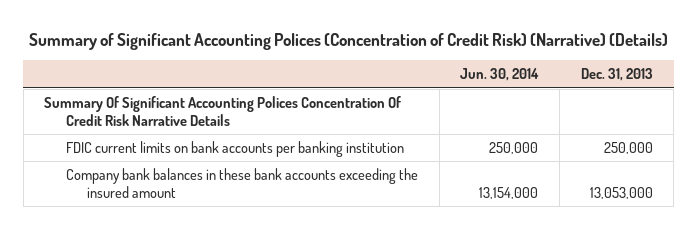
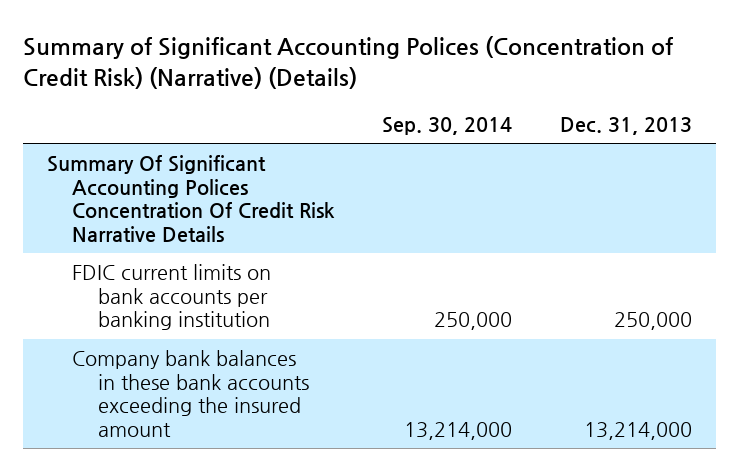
- | Jun. 30, 2014 | Dec. 31, 2013
+ | Sep. 30, 2014 | Dec. 31, 2013
- Company bank balances in these bank accounts exceeding the insured amount | 13,154,000 | 13,053,000
+ Company bank balances in these bank accounts exceeding the insured amount | 13,214,000 | 13,214,000

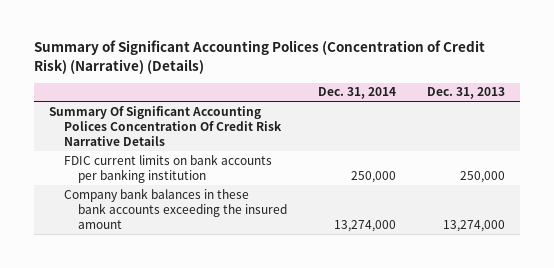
- | Sep. 30, 2014 | Dec. 31, 2013
+ | Dec. 31, 2014 | Dec. 31, 2013
- Company bank balances in these bank accounts exceeding the insured amount | 13,214,000 | 13,214,000
+ Company bank balances in these bank accounts exceeding the insured amount | 13,274,000 | 13,274,000

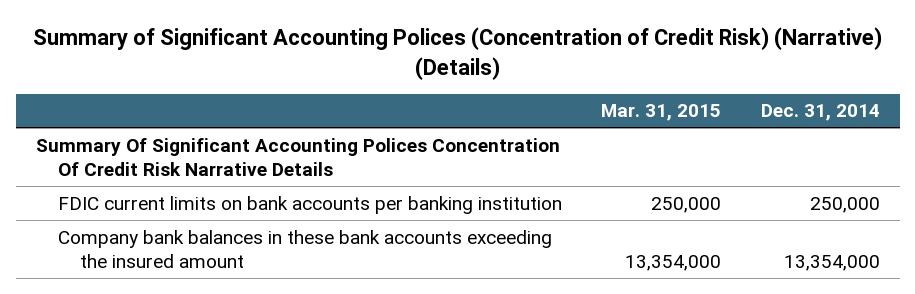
- | Dec. 31, 2014 | Dec. 31, 2013
+ | Mar. 31, 2015 | Dec. 31, 2014
- Company bank balances in these bank accounts exceeding the insured amount | 13,274,000 | 13,274,000
+ Company bank balances in these bank accounts exceeding the insured amount | 13,354,000 | 13,354,000

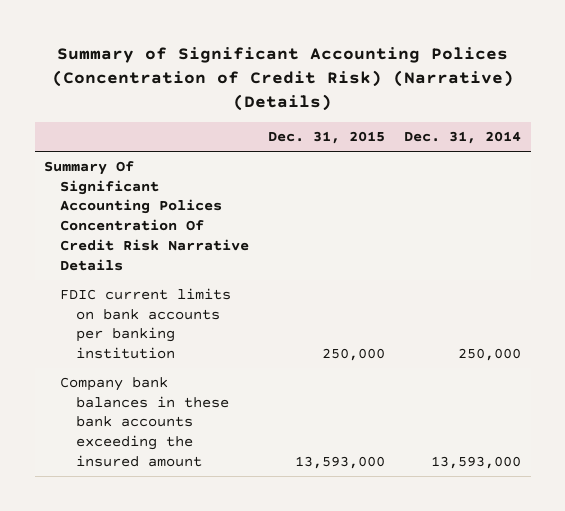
- | Mar. 31, 2015 | Dec. 31, 2014
+ | Dec. 31, 2015 | Dec. 31, 2014
- Company bank balances in these bank accounts exceeding the insured amount | 13,354,000 | 13,354,000
+ Company bank balances in these bank accounts exceeding the insured amount | 13,593,000 | 13,593,000

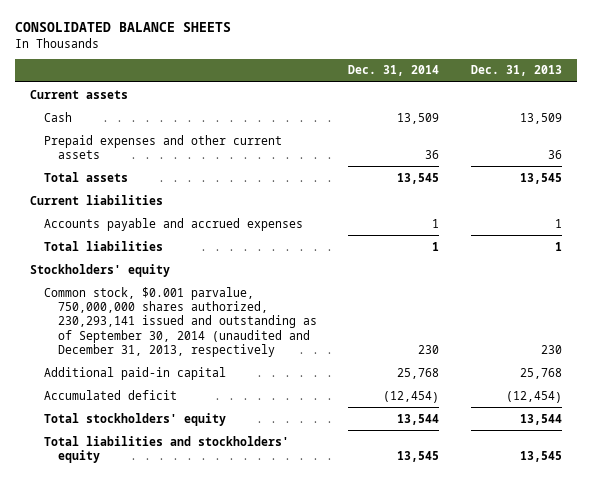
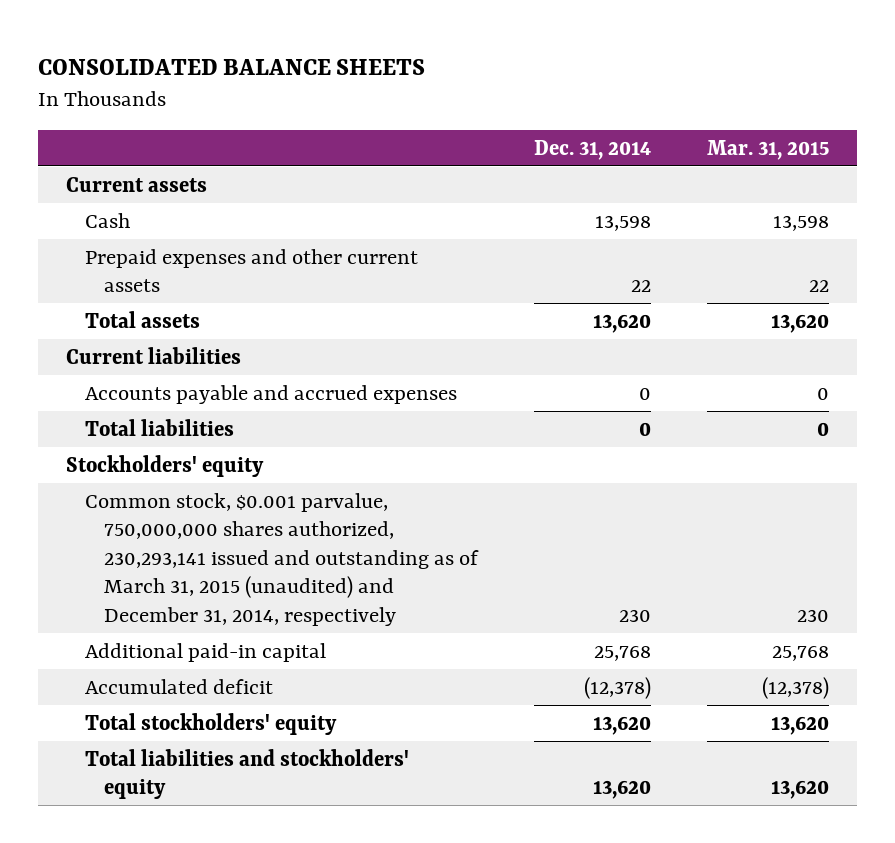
- | Dec. 31, 2014 | Dec. 31, 2013
+ | Dec. 31, 2014 | Mar. 31, 2015
- Cash | 13,509 | 13,509
- Prepaid expenses and other current assets | 36 | 36
- Total assets | 13,545 | 13,545
+ Cash | 13,598 | 13,598
+ Prepaid expenses and other current assets | 22 | 22
+ Total assets | 13,620 | 13,620
- Accounts payable and accrued expenses | 1 | 1
- Total liabilities | 1 | 1
+ Accounts payable and accrued expenses | 0 | 0
+ Total liabilities | 0 | 0
- Common stock, $0.001 parvalue, 750,000,000 shares authorized, 230,293,141 issued and outstanding as of September 30, 2014 (unaudited and December 31, 2013, respectively | 230 | 230
+ Common stock, $0.001 parvalue, 750,000,000 shares authorized, 230,293,141 issued and outstanding as of March 31, 2015 (unaudited) and December 31, 2014, respectively | 230 | 230
- Accumulated deficit | (12,454) | (12,454)
- Total stockholders' equity | 13,544 | 13,544
- Total liabilities and stockholders' equity | 13,545 | 13,545
+ Accumulated deficit | (12,378) | (12,378)
+ Total stockholders' equity | 13,620 | 13,620
+ Total liabilities and stockholders' equity | 13,620 | 13,620

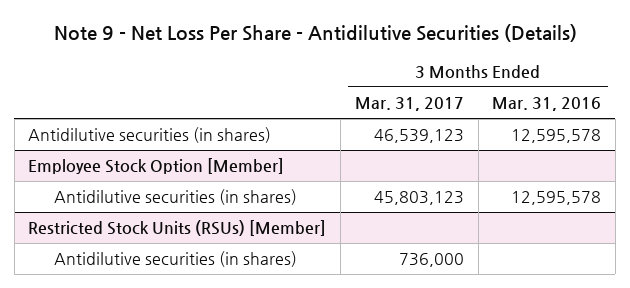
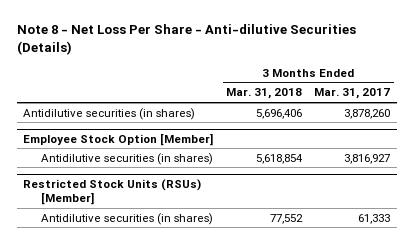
- Note 9 - Net Loss Per Share - Antidilutive Securities (Details)
+ Note 8 - Net Loss Per Share - Anti-dilutive Securities (Details)
- | 3 Months Ended Mar. 31, 2017 | 3 Months Ended Mar. 31, 2016
+ | 3 Months Ended Mar. 31, 2018 | 3 Months Ended Mar. 31, 2017
- Antidilutive securities (in shares) | 46,539,123 | 12,595,578
+ Antidilutive securities (in shares) | 5,696,406 | 3,878,260
@ Employee Stock Option [Member]
- Antidilutive securities (in shares) | 45,803,123 | 12,595,578
+ Antidilutive securities (in shares) | 5,618,854 | 3,816,927
@ Restricted Stock Units (RSUs) [Member]
- Antidilutive securities (in shares) | 736,000 |
+ Antidilutive securities (in shares) | 77,552 | 61,333

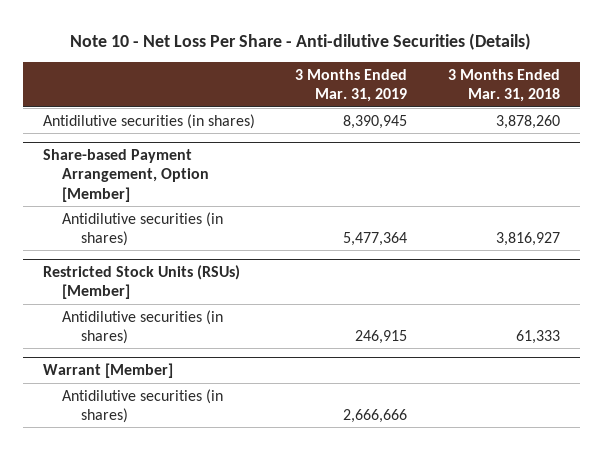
- Note 8 - Net Loss Per Share - Anti-dilutive Securities (Details)
+ Note 10 - Net Loss Per Share - Anti-dilutive Securities (Details)
- | 3 Months Ended Mar. 31, 2018 | 3 Months Ended Mar. 31, 2017
+ | 3 Months Ended Mar. 31, 2019 | 3 Months Ended Mar. 31, 2018
- Antidilutive securities (in shares) | 5,696,406 | 3,878,260
- Employee Stock Option [Member]
- Antidilutive securities (in shares) | 5,618,854 | 3,816,927
+ Antidilutive securities (in shares) | 8,390,945 | 3,878,260
+ Share-based Payment Arrangement, Option [Member]
+ Antidilutive securities (in shares) | 5,477,364 | 3,816,927
@ Restricted Stock Units (RSUs) [Member]
- Antidilutive securities (in shares) | 77,552 | 61,333
+ Antidilutive securities (in shares) | 246,915 | 61,333
+ Warrant [Member]
+ Antidilutive securities (in shares) | 2,666,666 |

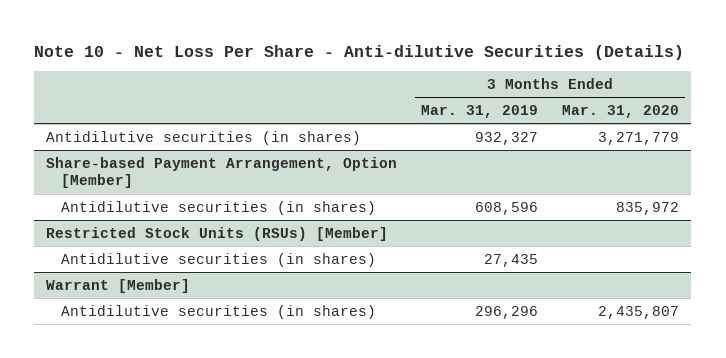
- | 3 Months Ended Mar. 31, 2019 | 3 Months Ended Mar. 31, 2018
+ | 3 Months Ended Mar. 31, 2019 | 3 Months Ended Mar. 31, 2020
- Antidilutive securities (in shares) | 8,390,945 | 3,878,260
+ Antidilutive securities (in shares) | 932,327 | 3,271,779
@ Share-based Payment Arrangement, Option [Member]
- Antidilutive securities (in shares) | 5,477,364 | 3,816,927
+ Antidilutive securities (in shares) | 608,596 | 835,972
@ Restricted Stock Units (RSUs) [Member]
- Antidilutive securities (in shares) | 246,915 | 61,333
+ Antidilutive securities (in shares) | 27,435 |
@ Warrant [Member]
- Antidilutive securities (in shares) | 2,666,666 |
+ Antidilutive securities (in shares) | 296,296 | 2,435,807

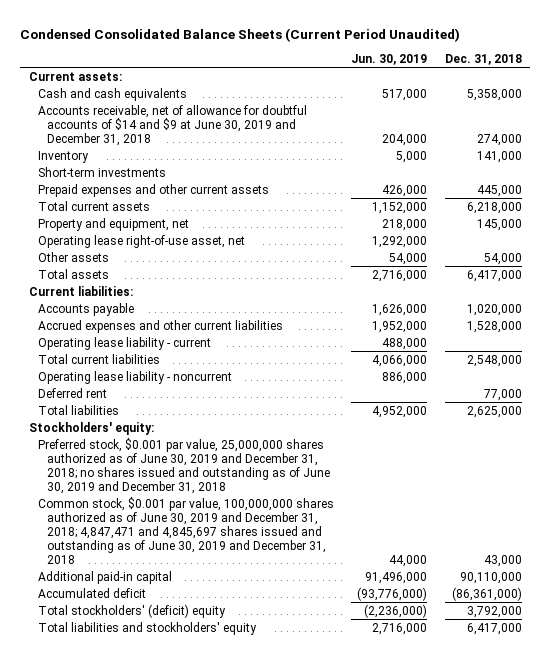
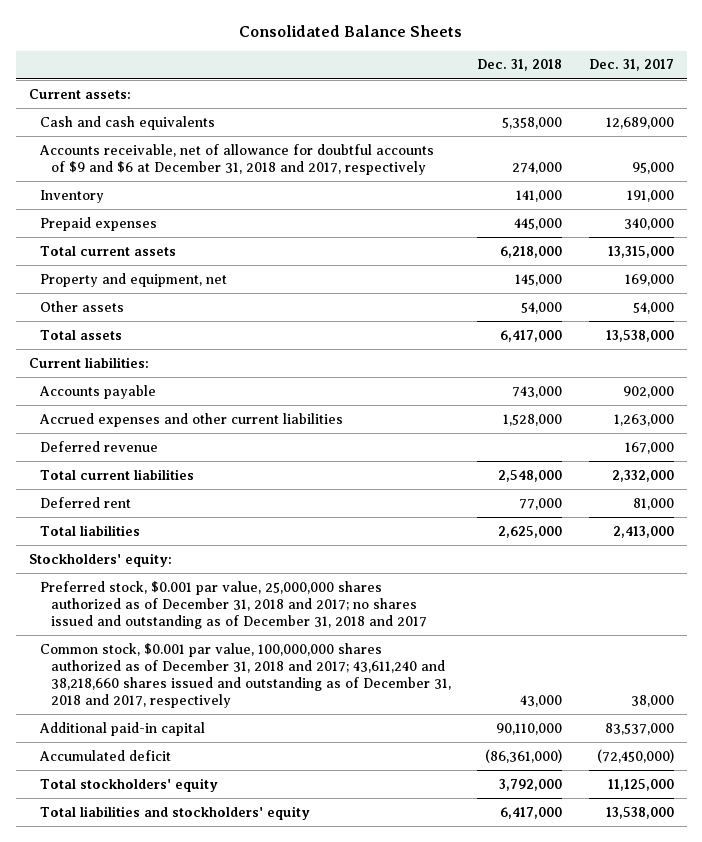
- Condensed Consolidated Balance Sheets (Current Period Unaudited)
+ Consolidated Balance Sheets
- | Jun. 30, 2019 | Dec. 31, 2018
+ | Dec. 31, 2018 | Dec. 31, 2017
- Accounts receivable, net of allowance for doubtful accounts of $14 and $9 at June 30, 2019 and December 31, 2018 | 204,000 | 274,000
+ Accounts receivable, net of allowance for doubtful accounts of $9 and $6 at December 31, 2018 and 2017, respectively | 274,000 | 95,000
- Short-term investments
- Prepaid expenses and other current assets | 426,000 | 445,000
+ Prepaid expenses | 445,000 | 340,000
- Operating lease right-of-use asset, net | 1,292,000 |
- Accounts payable | 1,626,000 | 1,020,000
+ Accounts payable | 743,000 | 902,000
- Operating lease liability - current | 488,000 |
+ Deferred revenue | | 167,000
- Operating lease liability - noncurrent | 886,000 |
- Preferred stock, $0.001 par value, 25,000,000 shares authorized as of June 30, 2019 and December 31, 2018; no shares issued and outstanding as of June 30, 2019 and December 31, 2018
- Common stock, $0.001 par value, 100,000,000 shares authorized as of June 30, 2019 and December 31, 2018; 4,847,471 and 4,845,697 shares issued and outstanding as of June 30, 2019 and December 31, 2018 | 44,000 | 43,000
+ Preferred stock, $0.001 par value, 25,000,000 shares authorized as of December 31, 2018 and 2017; no shares issued and outstanding as of December 31, 2018 and 2017
+ Common stock, $0.001 par value, 100,000,000 shares authorized as of December 31, 2018 and 2017; 43,611,240 and 38,218,660 shares issued and outstanding as of December 31, 2018 and 2017, respectively | 43,000 | 38,000
- Total stockholders' (deficit) equity | (2,236,000) | 3,792,000
+ Total stockholders' equity | 3,792,000 | 11,125,000

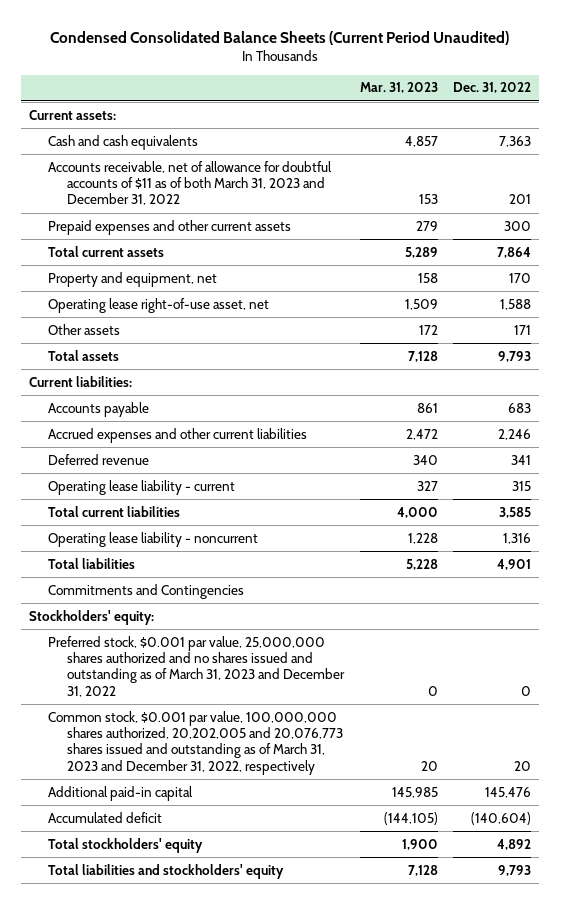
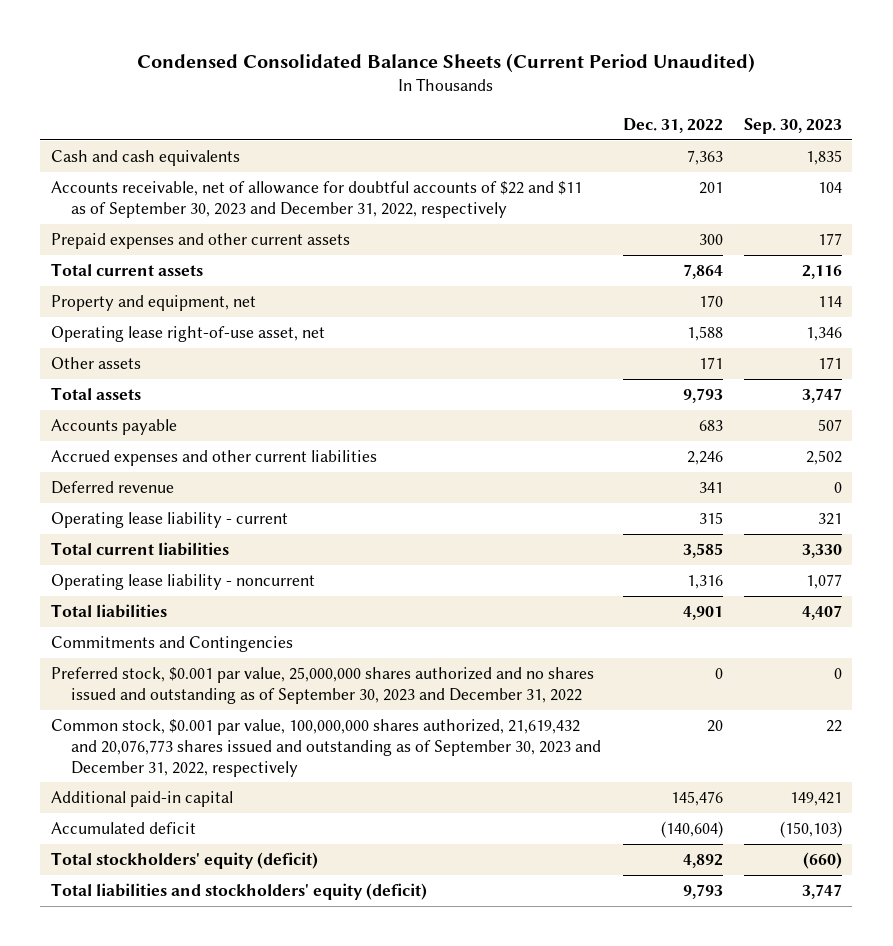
- | Mar. 31, 2023 | Dec. 31, 2022
+ | Dec. 31, 2022 | Sep. 30, 2023
- Current assets:
- Accounts receivable, net of allowance for doubtful accounts of $11 as of both March 31, 2023 and December 31, 2022 | 153 | 201
+ Accounts receivable, net of allowance for doubtful accounts of $22 and $11 as of September 30, 2023 and December 31, 2022, respectively | 201 | 104
- Current liabilities:
- Stockholders' equity:
- Preferred stock, $0.001 par value, 25,000,000 shares authorized and no shares issued and outstanding as of March 31, 2023 and December 31, 2022 | 0 | 0
- Common stock, $0.001 par value, 100,000,000 shares authorized, 20,202,005 and 20,076,773 shares issued and outstanding as of March 31, 2023 and December 31, 2022, respectively | 20 | 20
+ Preferred stock, $0.001 par value, 25,000,000 shares authorized and no shares issued and outstanding as of September 30, 2023 and December 31, 2022 | 0 | 0
+ Common stock, $0.001 par value, 100,000,000 shares authorized, 21,619,432 and 20,076,773 shares issued and outstanding as of September 30, 2023 and December 31, 2022, respectively | 20 | 22
- Total stockholders' equity | 1,900 | 4,892
- Total liabilities and stockholders' equity | 7,128 | 9,793
+ Total stockholders' equity (deficit) | 4,892 | (660)
+ Total liabilities and stockholders' equity (deficit) | 9,793 | 3,747

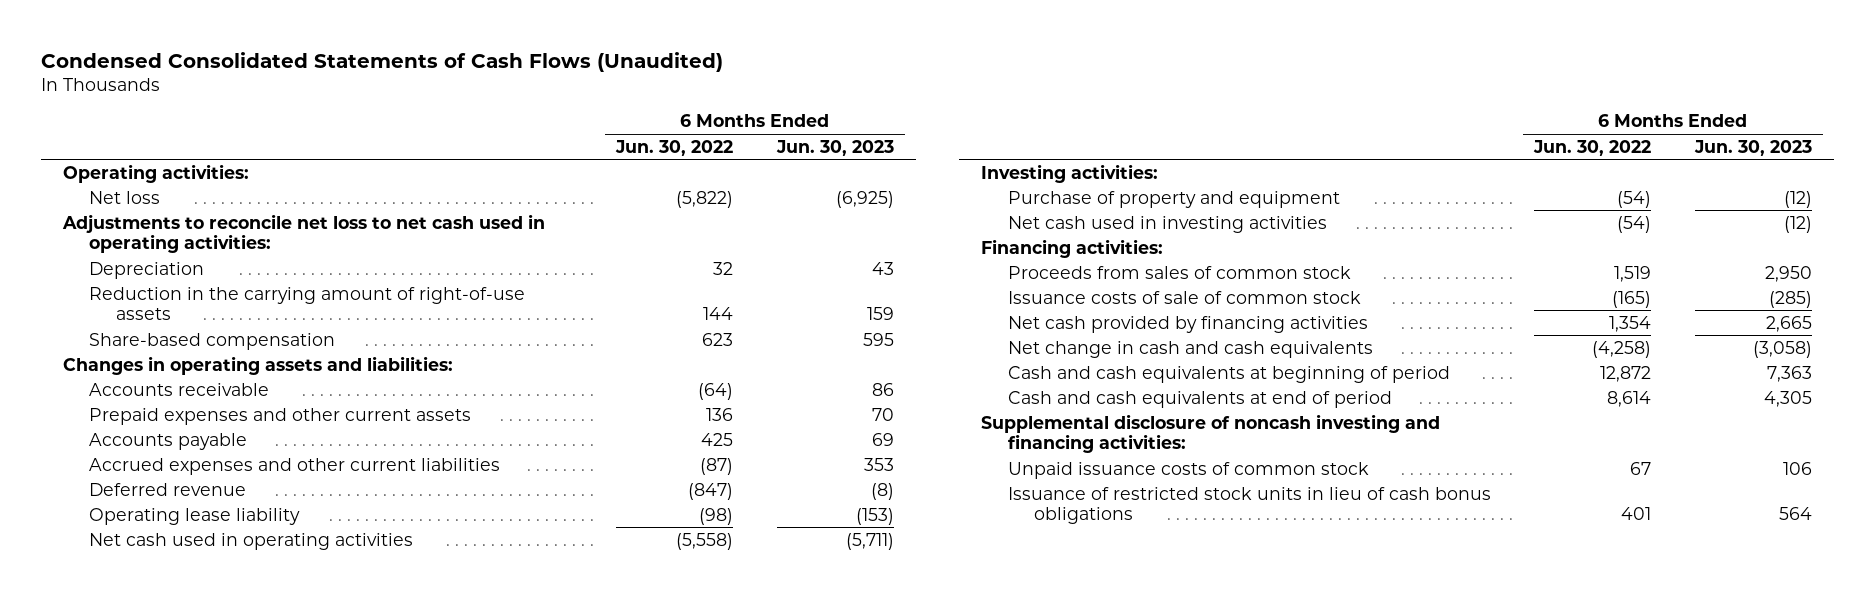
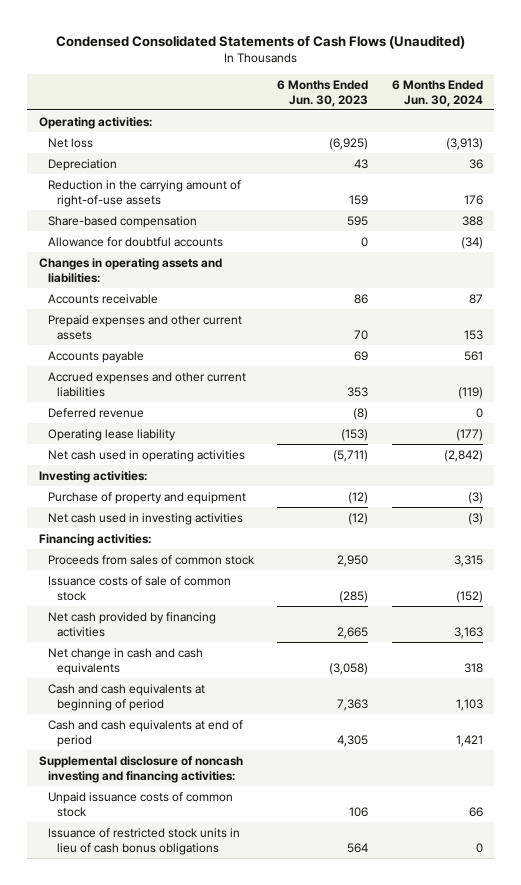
- | 6 Months Ended Jun. 30, 2022 | 6 Months Ended Jun. 30, 2023
+ | 6 Months Ended Jun. 30, 2023 | 6 Months Ended Jun. 30, 2024
- Adjustments to reconcile net loss to net cash used in operating activities:
+ Allowance for doubtful accounts | 0 | (34)

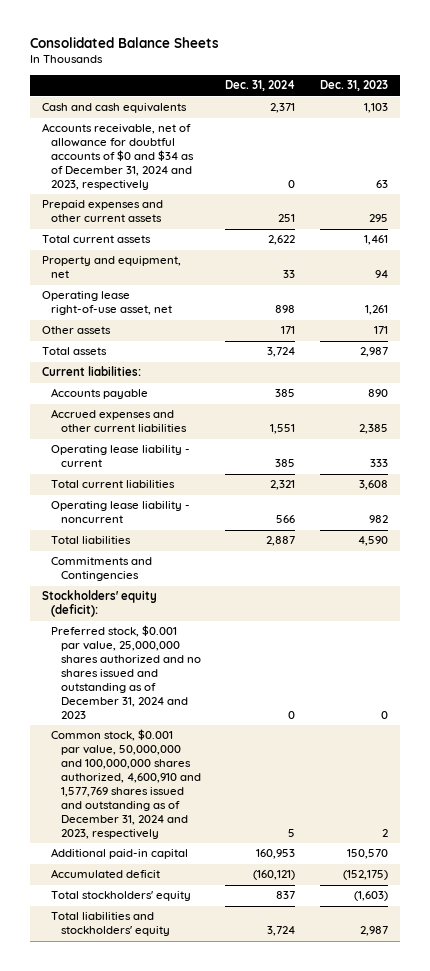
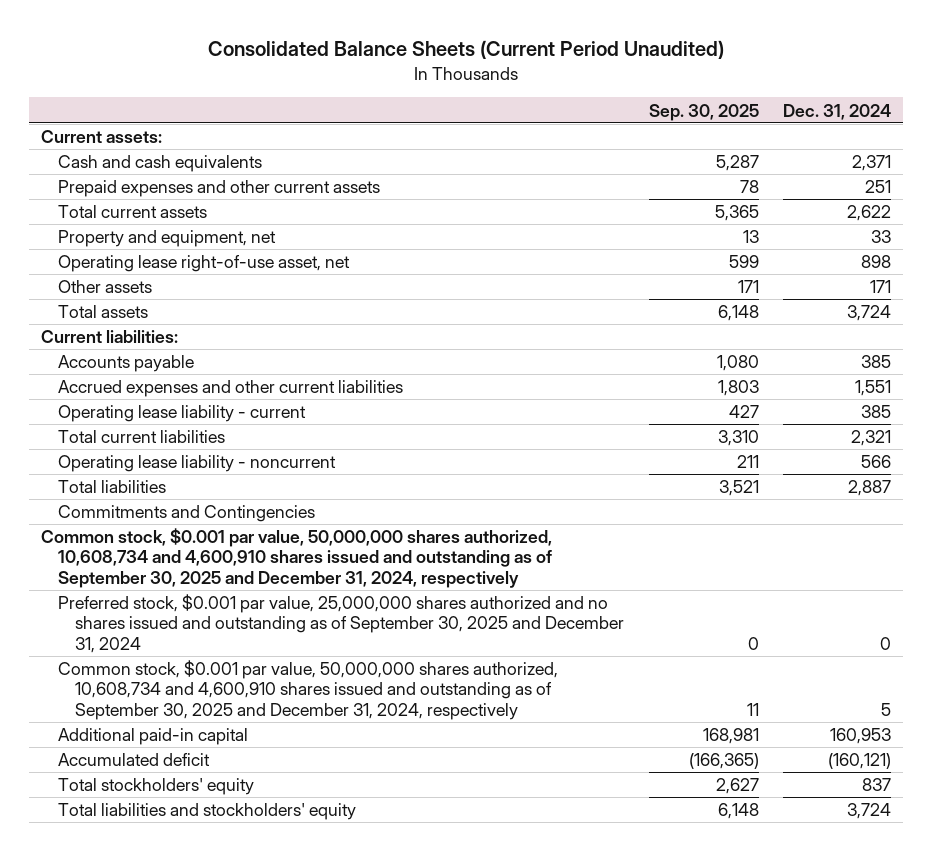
- Consolidated Balance Sheets
+ Consolidated Balance Sheets (Current Period Unaudited)
- | Dec. 31, 2024 | Dec. 31, 2023
+ | Sep. 30, 2025 | Dec. 31, 2024
+ Current assets:
- Accounts receivable, net of allowance for doubtful accounts of $0 and $34 as of December 31, 2024 and 2023, respectively | 0 | 63
- Stockholders' equity (deficit):
- Preferred stock, $0.001 par value, 25,000,000 shares authorized and no shares issued and outstanding as of December 31, 2024 and 2023 | 0 | 0
- Common stock, $0.001 par value, 50,000,000 and 100,000,000 shares authorized, 4,600,910 and 1,577,769 shares issued and outstanding as of December 31, 2024 and 2023, respectively | 5 | 2
+ Common stock, $0.001 par value, 50,000,000 shares authorized, 10,608,734 and 4,600,910 shares issued and outstanding as of September 30, 2025 and December 31, 2024, respectively
+ Preferred stock, $0.001 par value, 25,000,000 shares authorized and no shares issued and outstanding as of September 30, 2025 and December 31, 2024 | 0 | 0
+ Common stock, $0.001 par value, 50,000,000 shares authorized, 10,608,734 and 4,600,910 shares issued and outstanding as of September 30, 2025 and December 31, 2024, respectively | 11 | 5

